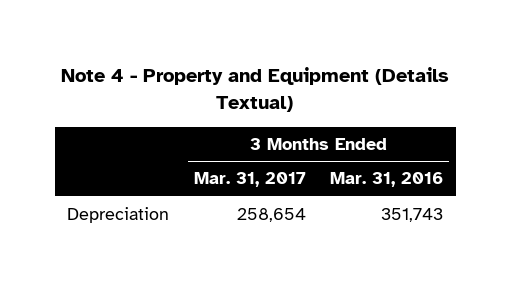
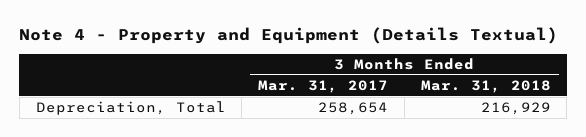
- | 3 Months Ended Mar. 31, 2017 | 3 Months Ended Mar. 31, 2016
+ | 3 Months Ended Mar. 31, 2017 | 3 Months Ended Mar. 31, 2018
- Depreciation | 258,654 | 351,743
+ Depreciation, Total | 258,654 | 216,929

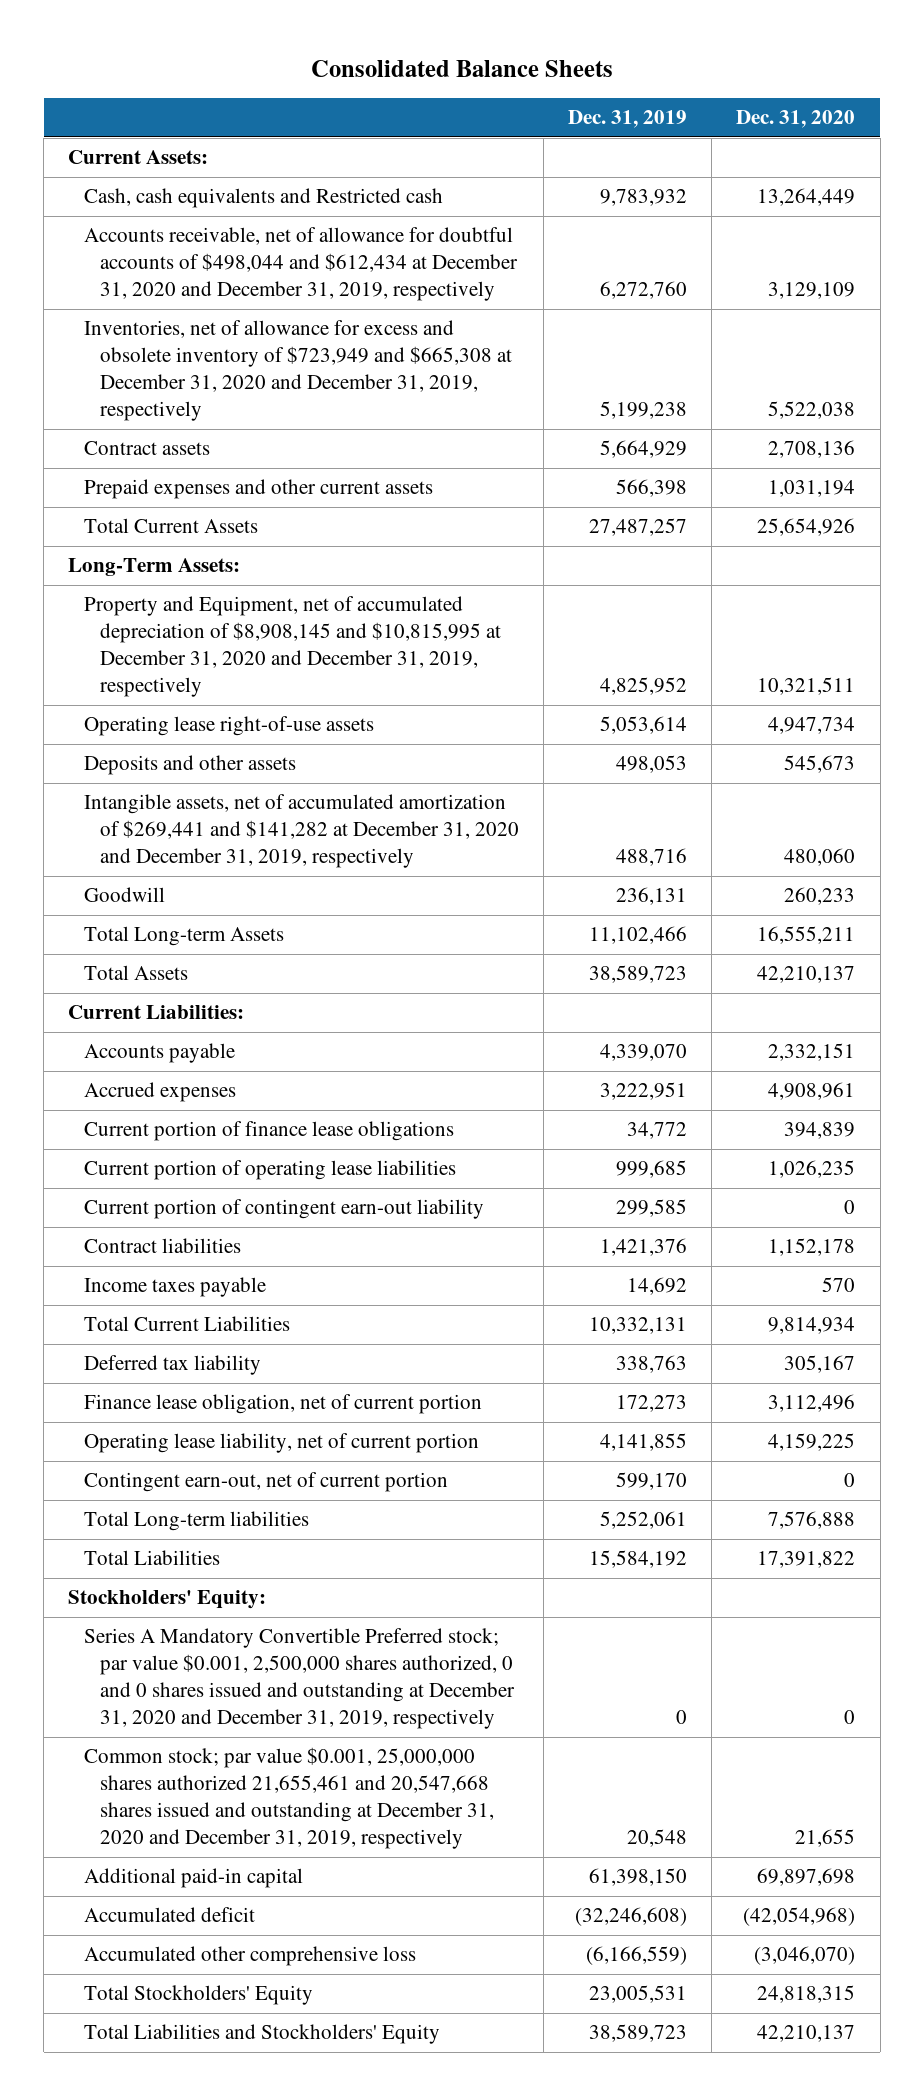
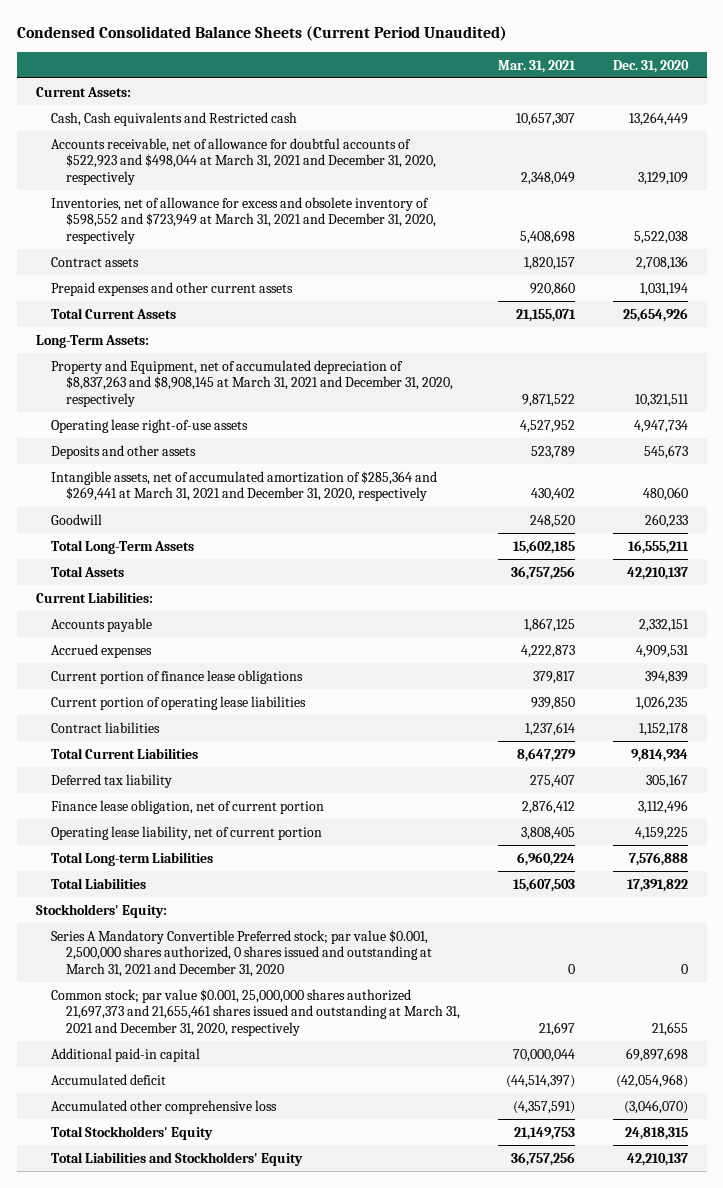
- Consolidated Balance Sheets
+ Condensed Consolidated Balance Sheets (Current Period Unaudited)
- | Dec. 31, 2019 | Dec. 31, 2020
+ | Mar. 31, 2021 | Dec. 31, 2020
- Cash, cash equivalents and Restricted cash | 9,783,932 | 13,264,449
- Accounts receivable, net of allowance for doubtful accounts of $498,044 and $612,434 at December 31, 2020 and December 31, 2019, respectively | 6,272,760 | 3,129,109
- Inventories, net of allowance for excess and obsolete inventory of $723,949 and $665,308 at December 31, 2020 and December 31, 2019, respectively | 5,199,238 | 5,522,038
+ Cash, Cash equivalents and Restricted cash | 10,657,307 | 13,264,449
+ Accounts receivable, net of allowance for doubtful accounts of $522,923 and $498,044 at March 31, 2021 and December 31, 2020, respectively | 2,348,049 | 3,129,109
+ Inventories, net of allowance for excess and obsolete inventory of $598,552 and $723,949 at March 31, 2021 and December 31, 2020, respectively | 5,408,698 | 5,522,038
- Property and Equipment, net of accumulated depreciation of $8,908,145 and $10,815,995 at December 31, 2020 and December 31, 2019, respectively | 4,825,952 | 10,321,511
+ Property and Equipment, net of accumulated depreciation of $8,837,263 and $8,908,145 at March 31, 2021 and December 31, 2020, respectively | 9,871,522 | 10,321,511
- Intangible assets, net of accumulated amortization of $269,441 and $141,282 at December 31, 2020 and December 31, 2019, respectively | 488,716 | 480,060
+ Intangible assets, net of accumulated amortization of $285,364 and $269,441 at March 31, 2021 and December 31, 2020, respectively | 430,402 | 480,060
- Total Long-term Assets | 11,102,466 | 16,555,211
+ Total Long-Term Assets | 15,602,185 | 16,555,211
- Accrued expenses | 3,222,951 | 4,908,961
+ Accrued expenses | 4,222,873 | 4,909,531
- Current portion of contingent earn-out liability | 299,585 | 0
- Income taxes payable | 14,692 | 570
- Contingent earn-out, net of current portion | 599,170 | 0
- Total Long-term liabilities | 5,252,061 | 7,576,888
+ Total Long-term Liabilities | 6,960,224 | 7,576,888
- Series A Mandatory Convertible Preferred stock; par value $0.001, 2,500,000 shares authorized, 0 and 0 shares issued and outstanding at December 31, 2020 and December 31, 2019, respectively | 0 | 0
- Common stock; par value $0.001, 25,000,000 shares authorized 21,655,461 and 20,547,668 shares issued and outstanding at December 31, 2020 and December 31, 2019, respectively | 20,548 | 21,655
+ Series A Mandatory Convertible Preferred stock; par value $0.001, 2,500,000 shares authorized, 0 shares issued and outstanding at March 31, 2021 and December 31, 2020 | 0 | 0
+ Common stock; par value $0.001, 25,000,000 shares authorized 21,697,373 and 21,655,461 shares issued and outstanding at March 31, 2021 and December 31, 2020, respectively | 21,697 | 21,655

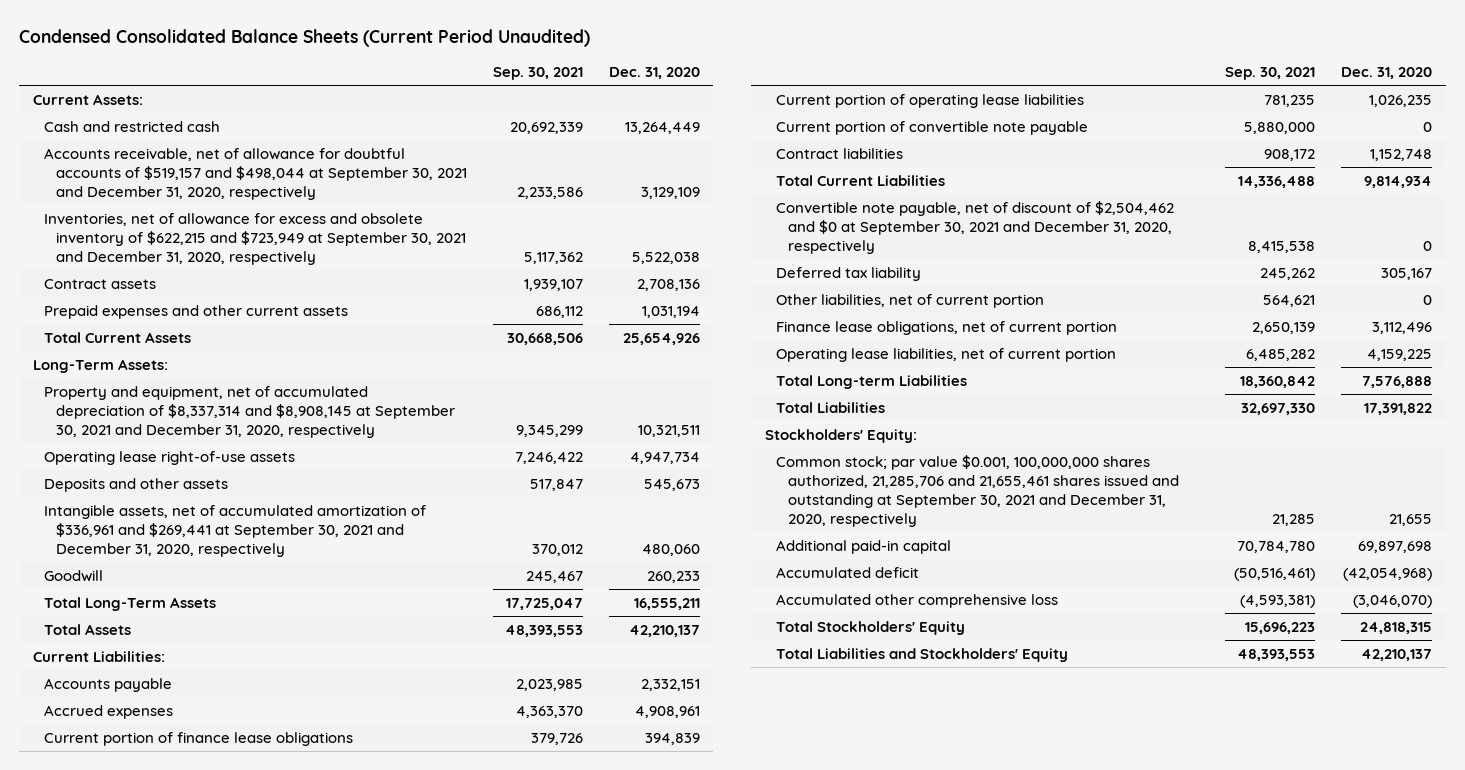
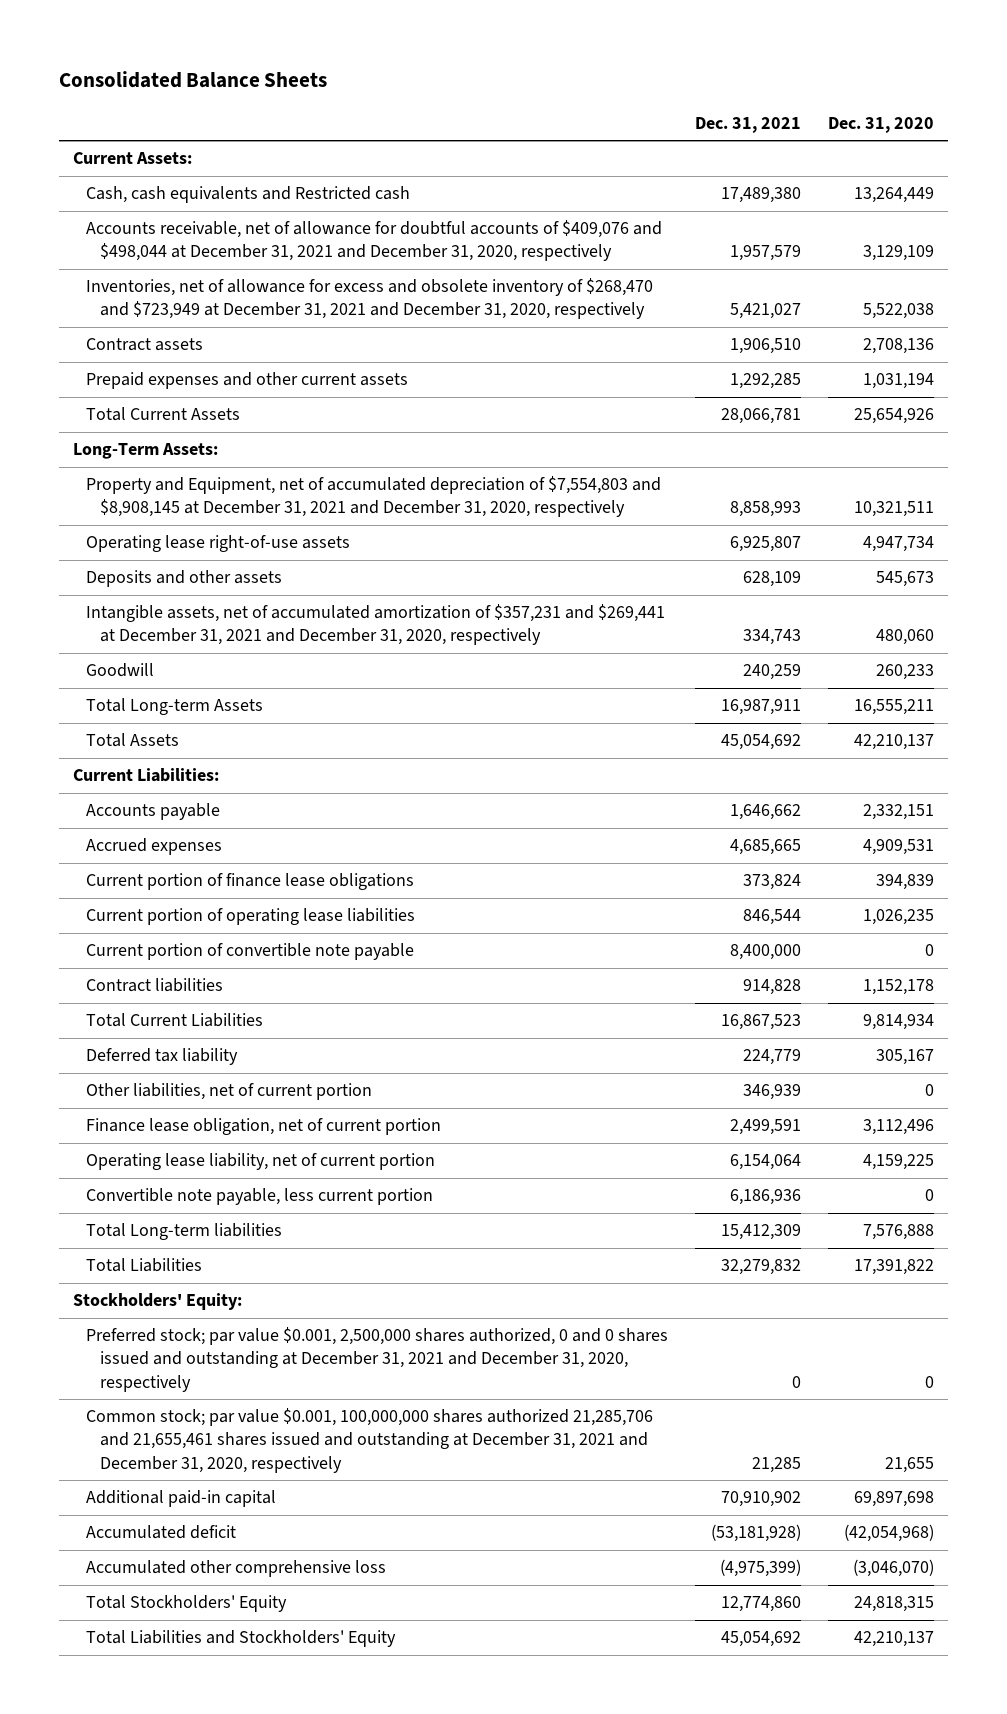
- Condensed Consolidated Balance Sheets (Current Period Unaudited)
+ Consolidated Balance Sheets
- | Sep. 30, 2021 | Dec. 31, 2020
+ | Dec. 31, 2021 | Dec. 31, 2020
- Cash and restricted cash | 20,692,339 | 13,264,449
- Accounts receivable, net of allowance for doubtful accounts of $519,157 and $498,044 at September 30, 2021 and December 31, 2020, respectively | 2,233,586 | 3,129,109
- Inventories, net of allowance for excess and obsolete inventory of $622,215 and $723,949 at September 30, 2021 and December 31, 2020, respectively | 5,117,362 | 5,522,038
+ Cash, cash equivalents and Restricted cash | 17,489,380 | 13,264,449
+ Accounts receivable, net of allowance for doubtful accounts of $409,076 and $498,044 at December 31, 2021 and December 31, 2020, respectively | 1,957,579 | 3,129,109
+ Inventories, net of allowance for excess and obsolete inventory of $268,470 and $723,949 at December 31, 2021 and December 31, 2020, respectively | 5,421,027 | 5,522,038
- Property and equipment, net of accumulated depreciation of $8,337,314 and $8,908,145 at September 30, 2021 and December 31, 2020, respectively | 9,345,299 | 10,321,511
+ Property and Equipment, net of accumulated depreciation of $7,554,803 and $8,908,145 at December 31, 2021 and December 31, 2020, respectively | 8,858,993 | 10,321,511
- Intangible assets, net of accumulated amortization of $336,961 and $269,441 at September 30, 2021 and December 31, 2020, respectively | 370,012 | 480,060
+ Intangible assets, net of accumulated amortization of $357,231 and $269,441 at December 31, 2021 and December 31, 2020, respectively | 334,743 | 480,060
- Total Long-Term Assets | 17,725,047 | 16,555,211
+ Total Long-term Assets | 16,987,911 | 16,555,211
- Accrued expenses | 4,363,370 | 4,908,961
+ Accrued expenses | 4,685,665 | 4,909,531
- Contract liabilities | 908,172 | 1,152,748
+ Contract liabilities | 914,828 | 1,152,178
- Convertible note payable, net of discount of $2,504,462 and $0 at September 30, 2021 and December 31, 2020, respectively | 8,415,538 | 0
- Finance lease obligations, net of current portion | 2,650,139 | 3,112,496
- Operating lease liabilities, net of current portion | 6,485,282 | 4,159,225
- Total Long-term Liabilities | 18,360,842 | 7,576,888
+ Finance lease obligation, net of current portion | 2,499,591 | 3,112,496
+ Operating lease liability, net of current portion | 6,154,064 | 4,159,225
+ Convertible note payable, less current portion | 6,186,936 | 0
+ Total Long-term liabilities | 15,412,309 | 7,576,888
- Common stock; par value $0.001, 100,000,000 shares authorized, 21,285,706 and 21,655,461 shares issued and outstanding at September 30, 2021 and December 31, 2020, respectively | 21,285 | 21,655
+ Preferred stock; par value $0.001, 2,500,000 shares authorized, 0 and 0 shares issued and outstanding at December 31, 2021 and December 31, 2020, respectively | 0 | 0
+ Common stock; par value $0.001, 100,000,000 shares authorized 21,285,706 and 21,655,461 shares issued and outstanding at December 31, 2021 and December 31, 2020, respectively | 21,285 | 21,655

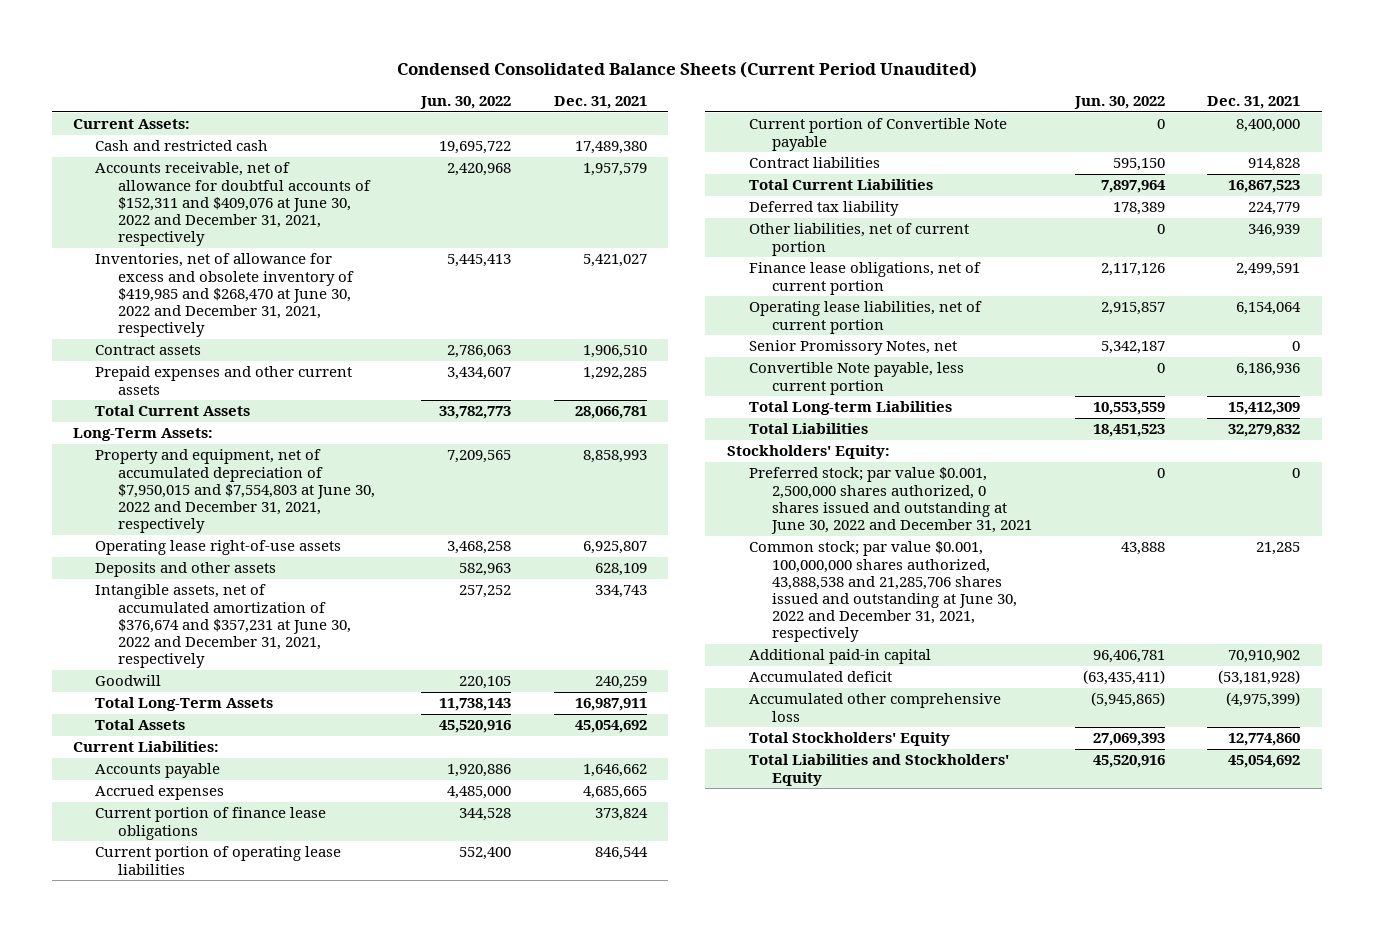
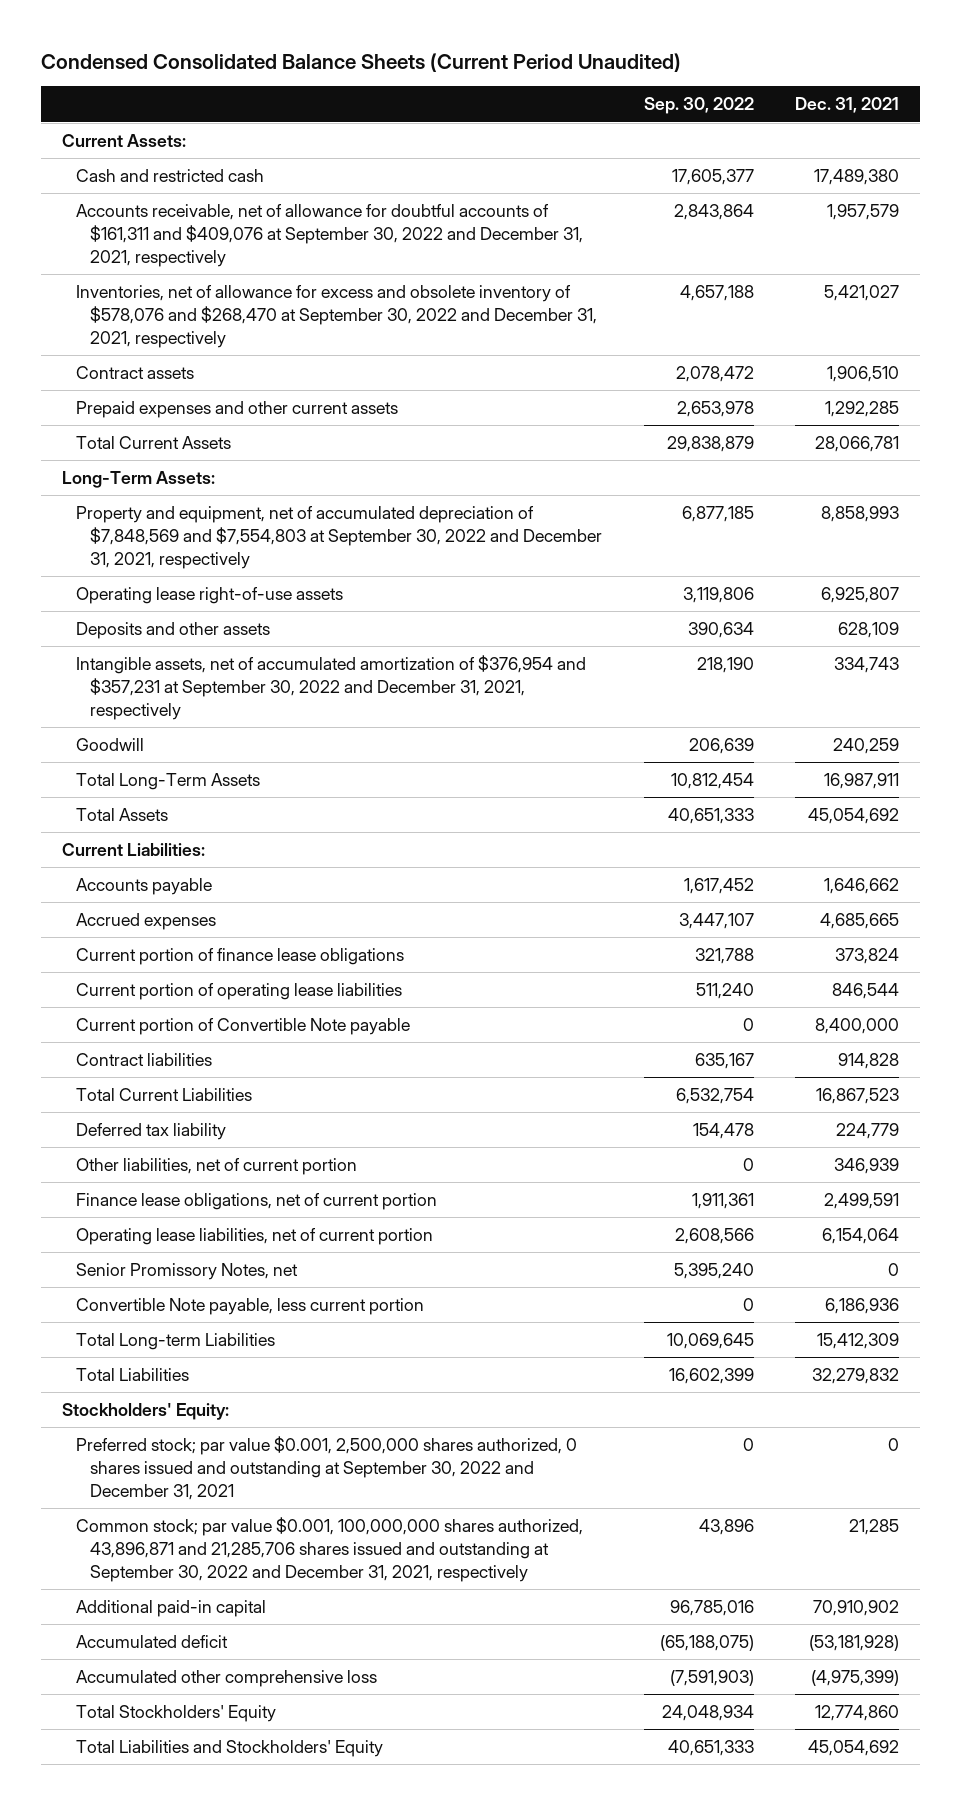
- | Jun. 30, 2022 | Dec. 31, 2021
+ | Sep. 30, 2022 | Dec. 31, 2021
- Accounts receivable, net of allowance for doubtful accounts of $152,311 and $409,076 at June 30, 2022 and December 31, 2021, respectively | 2,420,968 | 1,957,579
- Inventories, net of allowance for excess and obsolete inventory of $419,985 and $268,470 at June 30, 2022 and December 31, 2021, respectively | 5,445,413 | 5,421,027
+ Accounts receivable, net of allowance for doubtful accounts of $161,311 and $409,076 at September 30, 2022 and December 31, 2021, respectively | 2,843,864 | 1,957,579
+ Inventories, net of allowance for excess and obsolete inventory of $578,076 and $268,470 at September 30, 2022 and December 31, 2021, respectively | 4,657,188 | 5,421,027
- Property and equipment, net of accumulated depreciation of $7,950,015 and $7,554,803 at June 30, 2022 and December 31, 2021, respectively | 7,209,565 | 8,858,993
+ Property and equipment, net of accumulated depreciation of $7,848,569 and $7,554,803 at September 30, 2022 and December 31, 2021, respectively | 6,877,185 | 8,858,993
- Intangible assets, net of accumulated amortization of $376,674 and $357,231 at June 30, 2022 and December 31, 2021, respectively | 257,252 | 334,743
+ Intangible assets, net of accumulated amortization of $376,954 and $357,231 at September 30, 2022 and December 31, 2021, respectively | 218,190 | 334,743
- Preferred stock; par value $0.001, 2,500,000 shares authorized, 0 shares issued and outstanding at June 30, 2022 and December 31, 2021 | 0 | 0
- Common stock; par value $0.001, 100,000,000 shares authorized, 43,888,538 and 21,285,706 shares issued and outstanding at June 30, 2022 and December 31, 2021, respectively | 43,888 | 21,285
+ Preferred stock; par value $0.001, 2,500,000 shares authorized, 0 shares issued and outstanding at September 30, 2022 and December 31, 2021 | 0 | 0
+ Common stock; par value $0.001, 100,000,000 shares authorized, 43,896,871 and 21,285,706 shares issued and outstanding at September 30, 2022 and December 31, 2021, respectively | 43,896 | 21,285

